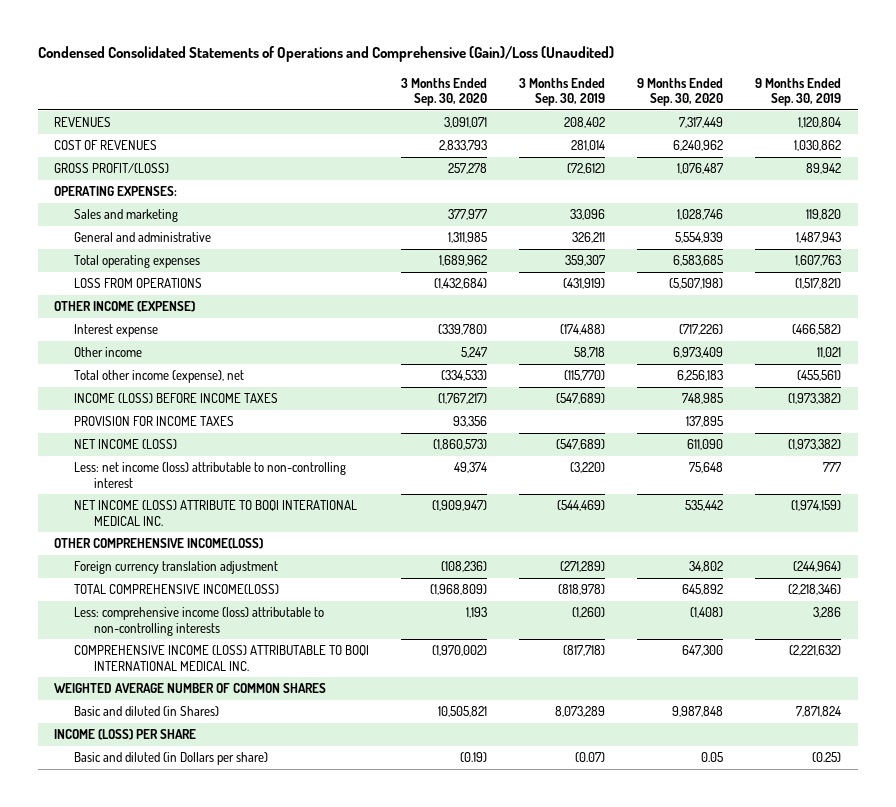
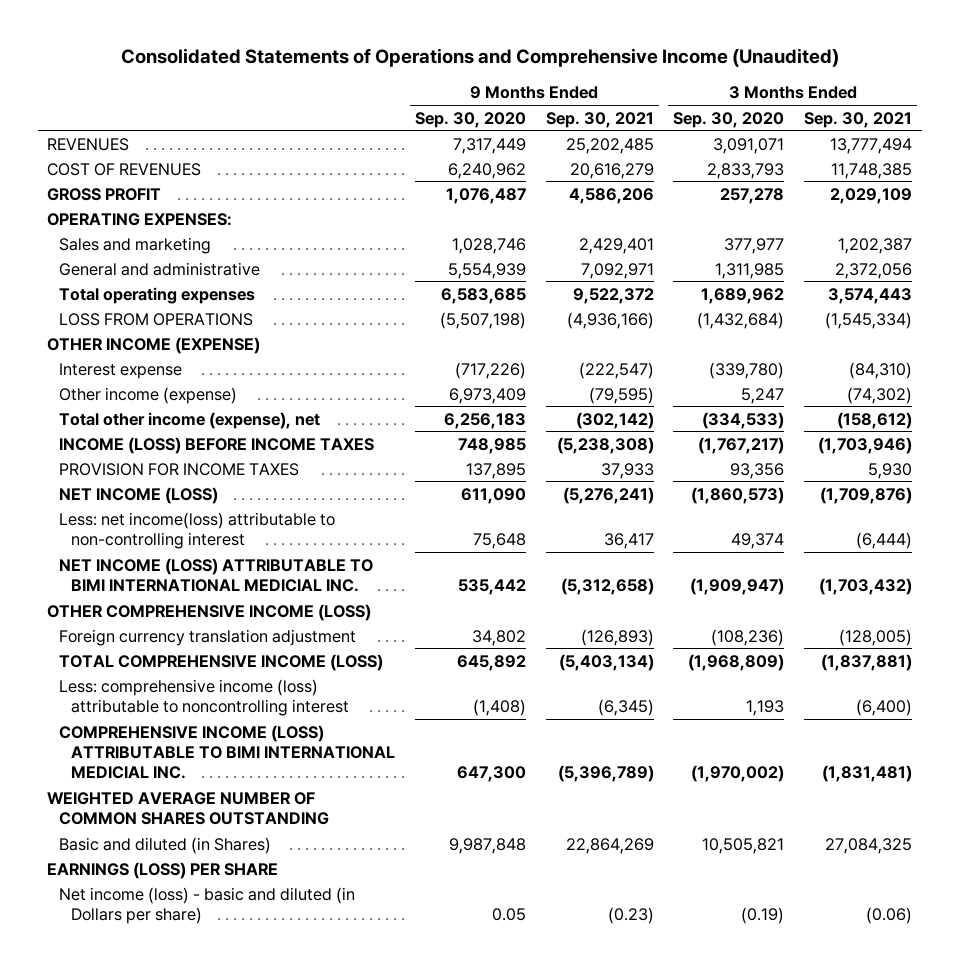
- Condensed Consolidated Statements of Operations and Comprehensive (Gain)/Loss (Unaudited)
+ Consolidated Statements of Operations and Comprehensive Income (Unaudited)
- | 3 Months Ended Sep. 30, 2020 | 3 Months Ended Sep. 30, 2019 | 9 Months Ended Sep. 30, 2020 | 9 Months Ended Sep. 30, 2019
+ | 9 Months Ended Sep. 30, 2020 | 9 Months Ended Sep. 30, 2021 | 3 Months Ended Sep. 30, 2020 | 3 Months Ended Sep. 30, 2021
- GROSS PROFIT/(LOSS) | 257,278 | (72,612) | 1,076,487 | 89,942
+ GROSS PROFIT | 1,076,487 | 4,586,206 | 257,278 | 2,029,109
- Other income | 5,247 | 58,718 | 6,973,409 | 11,021
+ Other income (expense) | 6,973,409 | (79,595) | 5,247 | (74,302)
- Less: net income (loss) attributable to non-controlling interest | 49,374 | (3,220) | 75,648 | 777
- NET INCOME (LOSS) ATTRIBUTE TO BOQI INTERATIONAL MEDICAL INC. | (1,909,947) | (544,469) | 535,442 | (1,974,159)
- OTHER COMPREHENSIVE INCOME(LOSS)
+ Less: net income(loss) attributable to non-controlling interest | 75,648 | 36,417 | 49,374 | (6,444)
+ NET INCOME (LOSS) ATTRIBUTABLE TO BIMI INTERNATIONAL MEDICIAL INC. | 535,442 | (5,312,658) | (1,909,947) | (1,703,432)
+ OTHER COMPREHENSIVE INCOME (LOSS)
- TOTAL COMPREHENSIVE INCOME(LOSS) | (1,968,809) | (818,978) | 645,892 | (2,218,346)
- Less: comprehensive income (loss) attributable to non-controlling interests | 1,193 | (1,260) | (1,408) | 3,286
- COMPREHENSIVE INCOME (LOSS) ATTRIBUTABLE TO BOQI INTERNATIONAL MEDICAL INC. | (1,970,002) | (817,718) | 647,300 | (2,221,632)
- WEIGHTED AVERAGE NUMBER OF COMMON SHARES
+ TOTAL COMPREHENSIVE INCOME (LOSS) | 645,892 | (5,403,134) | (1,968,809) | (1,837,881)
+ Less: comprehensive income (loss) attributable to noncontrolling interest | (1,408) | (6,345) | 1,193 | (6,400)
+ COMPREHENSIVE INCOME (LOSS) ATTRIBUTABLE TO BIMI INTERNATIONAL MEDICIAL INC. | 647,300 | (5,396,789) | (1,970,002) | (1,831,481)
+ WEIGHTED AVERAGE NUMBER OF COMMON SHARES OUTSTANDING
- INCOME (LOSS) PER SHARE
- Basic and diluted (in Dollars per share) | (0.19) | (0.07) | 0.05 | (0.25)
+ EARNINGS (LOSS) PER SHARE
+ Net income (loss) - basic and diluted (in Dollars per share) | 0.05 | (0.23) | (0.19) | (0.06)

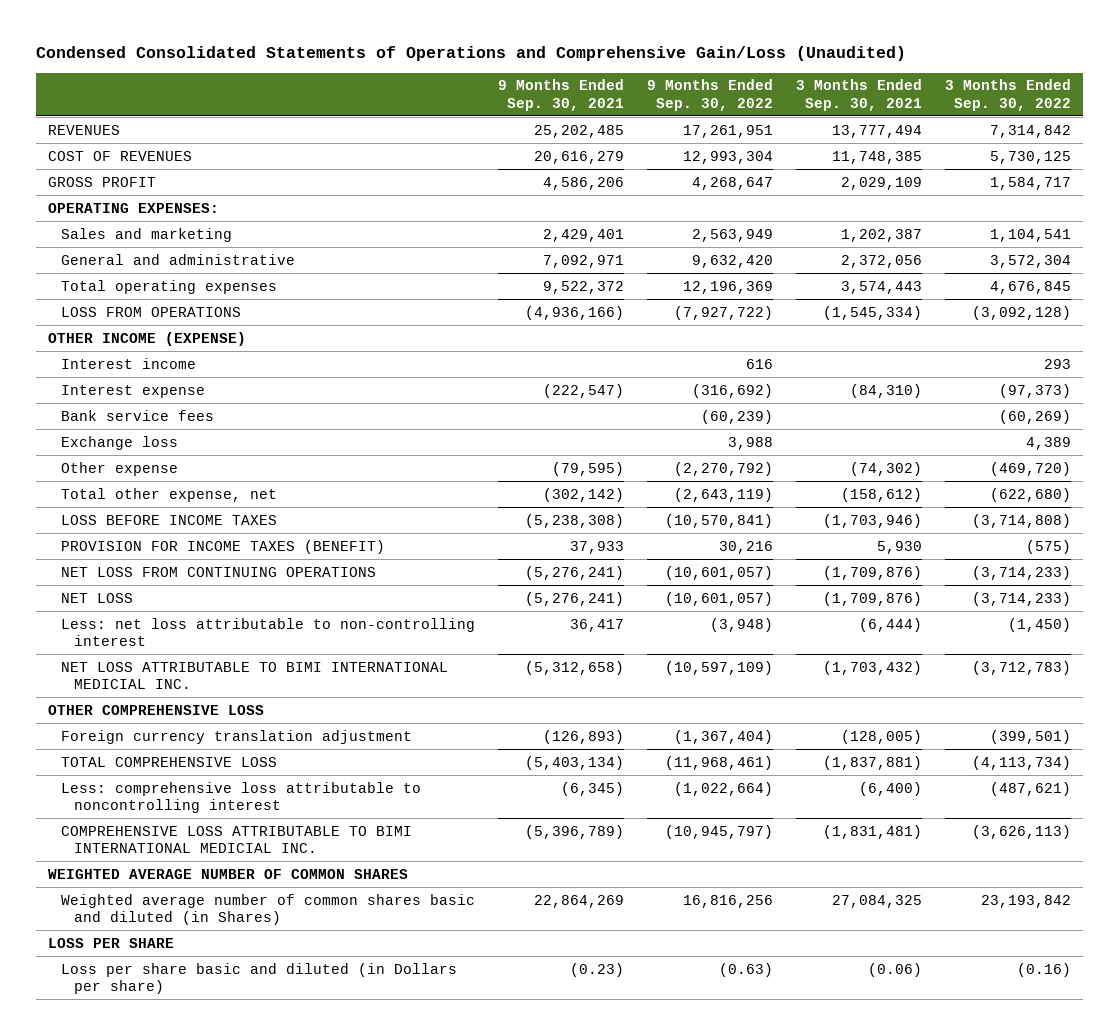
- Consolidated Statements of Operations and Comprehensive Income (Unaudited)
+ Condensed Consolidated Statements of Operations and Comprehensive Gain/Loss (Unaudited)
- | 9 Months Ended Sep. 30, 2020 | 9 Months Ended Sep. 30, 2021 | 3 Months Ended Sep. 30, 2020 | 3 Months Ended Sep. 30, 2021
+ | 9 Months Ended Sep. 30, 2021 | 9 Months Ended Sep. 30, 2022 | 3 Months Ended Sep. 30, 2021 | 3 Months Ended Sep. 30, 2022
+ Interest income | | 616 | | 293
- Other income (expense) | 6,973,409 | (79,595) | 5,247 | (74,302)
- Total other income (expense), net | 6,256,183 | (302,142) | (334,533) | (158,612)
- INCOME (LOSS) BEFORE INCOME TAXES | 748,985 | (5,238,308) | (1,767,217) | (1,703,946)
- PROVISION FOR INCOME TAXES | 137,895 | 37,933 | 93,356 | 5,930
- NET INCOME (LOSS) | 611,090 | (5,276,241) | (1,860,573) | (1,709,876)
- Less: net income(loss) attributable to non-controlling interest | 75,648 | 36,417 | 49,374 | (6,444)
- NET INCOME (LOSS) ATTRIBUTABLE TO BIMI INTERNATIONAL MEDICIAL INC. | 535,442 | (5,312,658) | (1,909,947) | (1,703,432)
- OTHER COMPREHENSIVE INCOME (LOSS)
+ Bank service fees | | (60,239) | | (60,269)
+ Exchange loss | | 3,988 | | 4,389
+ Other expense | (79,595) | (2,270,792) | (74,302) | (469,720)
+ Total other expense, net | (302,142) | (2,643,119) | (158,612) | (622,680)
+ LOSS BEFORE INCOME TAXES | (5,238,308) | (10,570,841) | (1,703,946) | (3,714,808)
+ PROVISION FOR INCOME TAXES (BENEFIT) | 37,933 | 30,216 | 5,930 | (575)
+ NET LOSS FROM CONTINUING OPERATIONS | (5,276,241) | (10,601,057) | (1,709,876) | (3,714,233)
+ NET LOSS | (5,276,241) | (10,601,057) | (1,709,876) | (3,714,233)
+ Less: net loss attributable to non-controlling interest | 36,417 | (3,948) | (6,444) | (1,450)
+ NET LOSS ATTRIBUTABLE TO BIMI INTERNATIONAL MEDICIAL INC. | (5,312,658) | (10,597,109) | (1,703,432) | (3,712,783)
+ OTHER COMPREHENSIVE LOSS
- TOTAL COMPREHENSIVE INCOME (LOSS) | 645,892 | (5,403,134) | (1,968,809) | (1,837,881)
- Less: comprehensive income (loss) attributable to noncontrolling interest | (1,408) | (6,345) | 1,193 | (6,400)
- COMPREHENSIVE INCOME (LOSS) ATTRIBUTABLE TO BIMI INTERNATIONAL MEDICIAL INC. | 647,300 | (5,396,789) | (1,970,002) | (1,831,481)
- WEIGHTED AVERAGE NUMBER OF COMMON SHARES OUTSTANDING
- Basic and diluted (in Shares) | 9,987,848 | 22,864,269 | 10,505,821 | 27,084,325
- EARNINGS (LOSS) PER SHARE
- Net income (loss) - basic and diluted (in Dollars per share) | 0.05 | (0.23) | (0.19) | (0.06)
+ TOTAL COMPREHENSIVE LOSS | (5,403,134) | (11,968,461) | (1,837,881) | (4,113,734)
+ Less: comprehensive loss attributable to noncontrolling interest | (6,345) | (1,022,664) | (6,400) | (487,621)
+ COMPREHENSIVE LOSS ATTRIBUTABLE TO BIMI INTERNATIONAL MEDICIAL INC. | (5,396,789) | (10,945,797) | (1,831,481) | (3,626,113)
+ WEIGHTED AVERAGE NUMBER OF COMMON SHARES
+ Weighted average number of common shares basic and diluted (in Shares) | 22,864,269 | 16,816,256 | 27,084,325 | 23,193,842
+ LOSS PER SHARE
+ Loss per share basic and diluted (in Dollars per share) | (0.23) | (0.63) | (0.06) | (0.16)

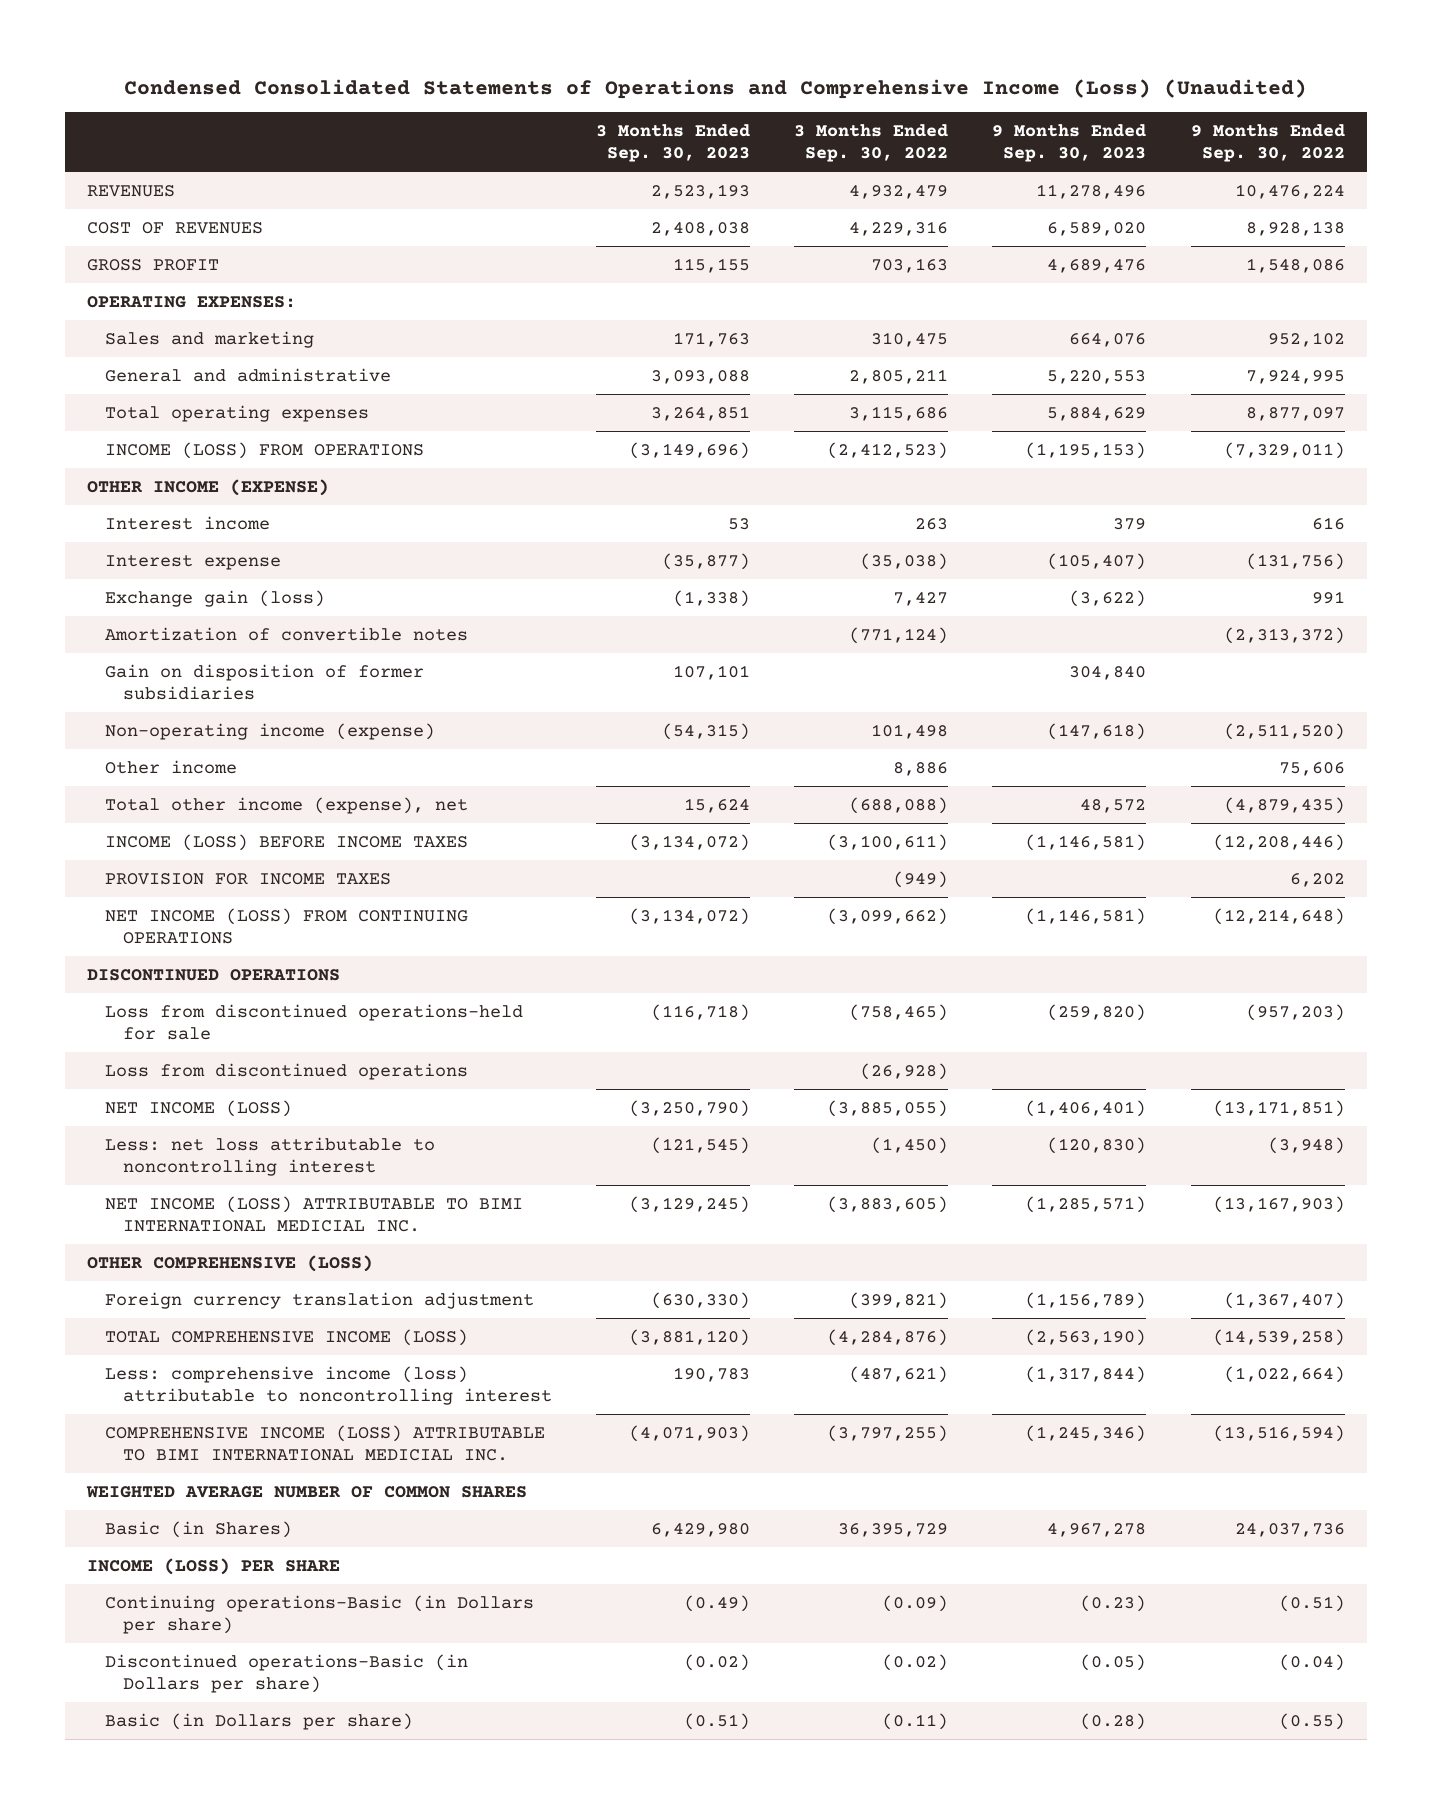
- Condensed Consolidated Statements of Operations and Comprehensive Gain/Loss (Unaudited)
+ Condensed Consolidated Statements of Operations and Comprehensive Income (Loss) (Unaudited)
- | 9 Months Ended Sep. 30, 2021 | 9 Months Ended Sep. 30, 2022 | 3 Months Ended Sep. 30, 2021 | 3 Months Ended Sep. 30, 2022
+ | 3 Months Ended Sep. 30, 2023 | 3 Months Ended Sep. 30, 2022 | 9 Months Ended Sep. 30, 2023 | 9 Months Ended Sep. 30, 2022
- REVENUES | 25,202,485 | 17,261,951 | 13,777,494 | 7,314,842
- COST OF REVENUES | 20,616,279 | 12,993,304 | 11,748,385 | 5,730,125
- GROSS PROFIT | 4,586,206 | 4,268,647 | 2,029,109 | 1,584,717
+ REVENUES | 2,523,193 | 4,932,479 | 11,278,496 | 10,476,224
+ COST OF REVENUES | 2,408,038 | 4,229,316 | 6,589,020 | 8,928,138
+ GROSS PROFIT | 115,155 | 703,163 | 4,689,476 | 1,548,086
- Sales and marketing | 2,429,401 | 2,563,949 | 1,202,387 | 1,104,541
- General and administrative | 7,092,971 | 9,632,420 | 2,372,056 | 3,572,304
- Total operating expenses | 9,522,372 | 12,196,369 | 3,574,443 | 4,676,845
- LOSS FROM OPERATIONS | (4,936,166) | (7,927,722) | (1,545,334) | (3,092,128)
+ Sales and marketing | 171,763 | 310,475 | 664,076 | 952,102
+ General and administrative | 3,093,088 | 2,805,211 | 5,220,553 | 7,924,995
+ Total operating expenses | 3,264,851 | 3,115,686 | 5,884,629 | 8,877,097
+ INCOME (LOSS) FROM OPERATIONS | (3,149,696) | (2,412,523) | (1,195,153) | (7,329,011)
- Interest income | | 616 | | 293
- Interest expense | (222,547) | (316,692) | (84,310) | (97,373)
- Bank service fees | | (60,239) | | (60,269)
- Exchange loss | | 3,988 | | 4,389
- Other expense | (79,595) | (2,270,792) | (74,302) | (469,720)
- Total other expense, net | (302,142) | (2,643,119) | (158,612) | (622,680)
- LOSS BEFORE INCOME TAXES | (5,238,308) | (10,570,841) | (1,703,946) | (3,714,808)
- PROVISION FOR INCOME TAXES (BENEFIT) | 37,933 | 30,216 | 5,930 | (575)
- NET LOSS FROM CONTINUING OPERATIONS | (5,276,241) | (10,601,057) | (1,709,876) | (3,714,233)
- NET LOSS | (5,276,241) | (10,601,057) | (1,709,876) | (3,714,233)
- Less: net loss attributable to non-controlling interest | 36,417 | (3,948) | (6,444) | (1,450)
- NET LOSS ATTRIBUTABLE TO BIMI INTERNATIONAL MEDICIAL INC. | (5,312,658) | (10,597,109) | (1,703,432) | (3,712,783)
- OTHER COMPREHENSIVE LOSS
- Foreign currency translation adjustment | (126,893) | (1,367,404) | (128,005) | (399,501)
- TOTAL COMPREHENSIVE LOSS | (5,403,134) | (11,968,461) | (1,837,881) | (4,113,734)
- Less: comprehensive loss attributable to noncontrolling interest | (6,345) | (1,022,664) | (6,400) | (487,621)
- COMPREHENSIVE LOSS ATTRIBUTABLE TO BIMI INTERNATIONAL MEDICIAL INC. | (5,396,789) | (10,945,797) | (1,831,481) | (3,626,113)
+ Interest income | 53 | 263 | 379 | 616
+ Interest expense | (35,877) | (35,038) | (105,407) | (131,756)
+ Exchange gain (loss) | (1,338) | 7,427 | (3,622) | 991
+ Amortization of convertible notes | | (771,124) | | (2,313,372)
+ Gain on disposition of former subsidiaries | 107,101 | | 304,840 |
+ Non-operating income (expense) | (54,315) | 101,498 | (147,618) | (2,511,520)
+ Other income | | 8,886 | | 75,606
+ Total other income (expense), net | 15,624 | (688,088) | 48,572 | (4,879,435)
+ INCOME (LOSS) BEFORE INCOME TAXES | (3,134,072) | (3,100,611) | (1,146,581) | (12,208,446)
+ PROVISION FOR INCOME TAXES | | (949) | | 6,202
+ NET INCOME (LOSS) FROM CONTINUING OPERATIONS | (3,134,072) | (3,099,662) | (1,146,581) | (12,214,648)
+ DISCONTINUED OPERATIONS
+ Loss from discontinued operations-held for sale | (116,718) | (758,465) | (259,820) | (957,203)
+ Loss from discontinued operations | | (26,928) | |
+ NET INCOME (LOSS) | (3,250,790) | (3,885,055) | (1,406,401) | (13,171,851)
+ Less: net loss attributable to noncontrolling interest | (121,545) | (1,450) | (120,830) | (3,948)
+ NET INCOME (LOSS) ATTRIBUTABLE TO BIMI INTERNATIONAL MEDICIAL INC. | (3,129,245) | (3,883,605) | (1,285,571) | (13,167,903)
+ OTHER COMPREHENSIVE (LOSS)
+ Foreign currency translation adjustment | (630,330) | (399,821) | (1,156,789) | (1,367,407)
+ TOTAL COMPREHENSIVE INCOME (LOSS) | (3,881,120) | (4,284,876) | (2,563,190) | (14,539,258)
+ Less: comprehensive income (loss) attributable to noncontrolling interest | 190,783 | (487,621) | (1,317,844) | (1,022,664)
+ COMPREHENSIVE INCOME (LOSS) ATTRIBUTABLE TO BIMI INTERNATIONAL MEDICIAL INC. | (4,071,903) | (3,797,255) | (1,245,346) | (13,516,594)
- Weighted average number of common shares basic and diluted (in Shares) | 22,864,269 | 16,816,256 | 27,084,325 | 23,193,842
- LOSS PER SHARE
- Loss per share basic and diluted (in Dollars per share) | (0.23) | (0.63) | (0.06) | (0.16)
+ Basic (in Shares) | 6,429,980 | 36,395,729 | 4,967,278 | 24,037,736
+ INCOME (LOSS) PER SHARE
+ Continuing operations-Basic (in Dollars per share) | (0.49) | (0.09) | (0.23) | (0.51)
+ Discontinued operations-Basic (in Dollars per share) | (0.02) | (0.02) | (0.05) | (0.04)
+ Basic (in Dollars per share) | (0.51) | (0.11) | (0.28) | (0.55)

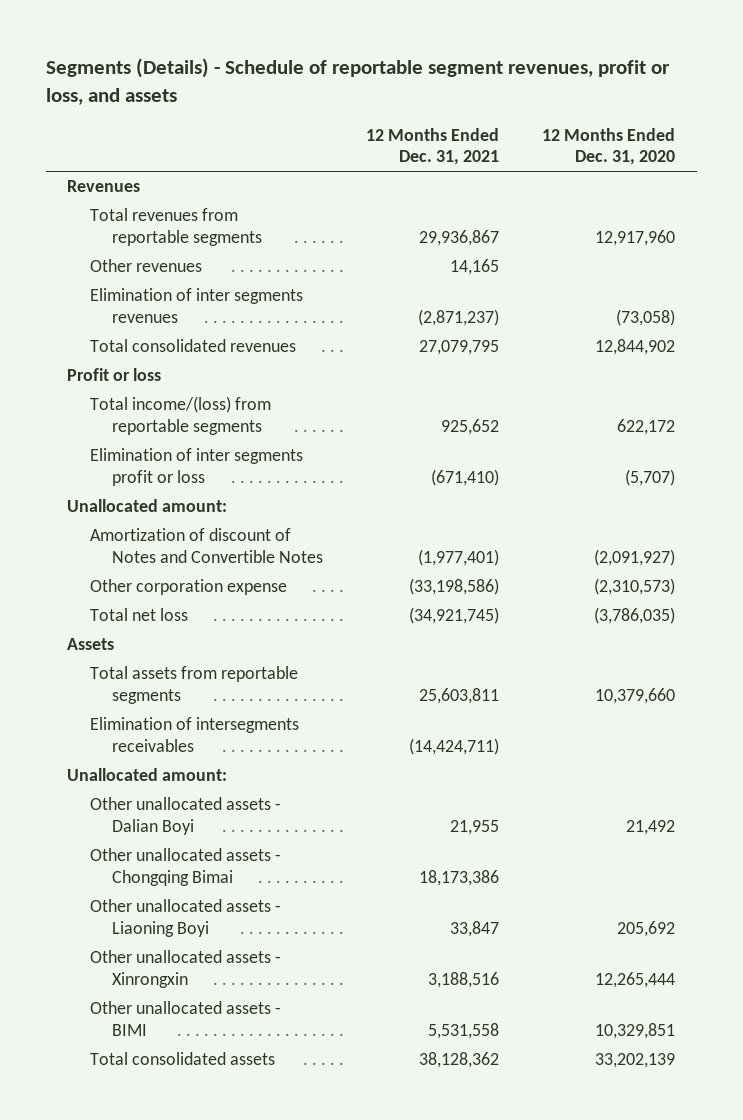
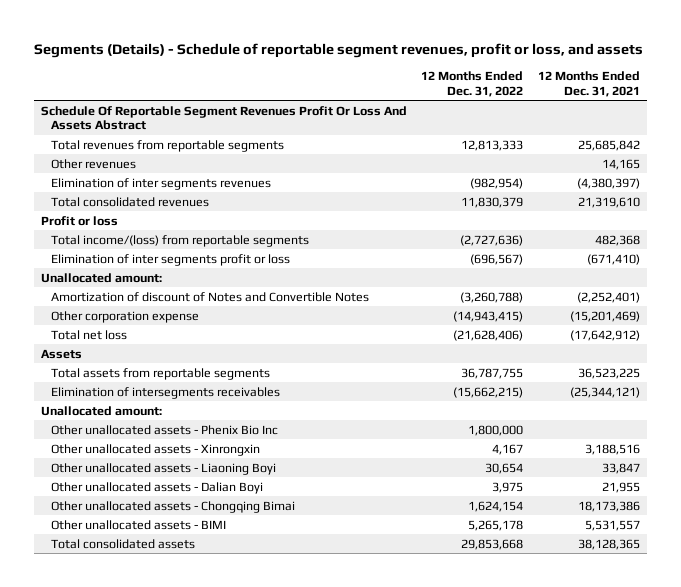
- | 12 Months Ended Dec. 31, 2021 | 12 Months Ended Dec. 31, 2020
+ | 12 Months Ended Dec. 31, 2022 | 12 Months Ended Dec. 31, 2021
- Revenues
- Total revenues from reportable segments | 29,936,867 | 12,917,960
+ Schedule Of Reportable Segment Revenues Profit Or Loss And Assets Abstract
+ Total revenues from reportable segments | 12,813,333 | 25,685,842
- Elimination of inter segments revenues | (2,871,237) | (73,058)
- Total consolidated revenues | 27,079,795 | 12,844,902
+ Elimination of inter segments revenues | (982,954) | (4,380,397)
+ Total consolidated revenues | 11,830,379 | 21,319,610
- Total income/(loss) from reportable segments | 925,652 | 622,172
+ Total income/(loss) from reportable segments | (2,727,636) | 482,368
- Amortization of discount of Notes and Convertible Notes | (1,977,401) | (2,091,927)
- Other corporation expense | (33,198,586) | (2,310,573)
- Total net loss | (34,921,745) | (3,786,035)
+ Amortization of discount of Notes and Convertible Notes | (3,260,788) | (2,252,401)
+ Other corporation expense | (14,943,415) | (15,201,469)
+ Total net loss | (21,628,406) | (17,642,912)
- Total assets from reportable segments | 25,603,811 | 10,379,660
- Elimination of intersegments receivables | (14,424,711) |
+ Total assets from reportable segments | 36,787,755 | 36,523,225
+ Elimination of intersegments receivables | (15,662,215) | (25,344,121)
+ Other unallocated assets - Phenix Bio Inc | 1,800,000 |
moved up: Other unallocated assets - Xinrongxin | 4,167 | 3,188,516
moved up: Other unallocated assets - Liaoning Boyi | 30,654 | 33,847
- Other unallocated assets - BIMI | 5,531,558 | 10,329,851
- Total consolidated assets | 38,128,362 | 33,202,139
+ Other unallocated assets - BIMI | 5,265,178 | 5,531,557
+ Total consolidated assets | 29,853,668 | 38,128,365

